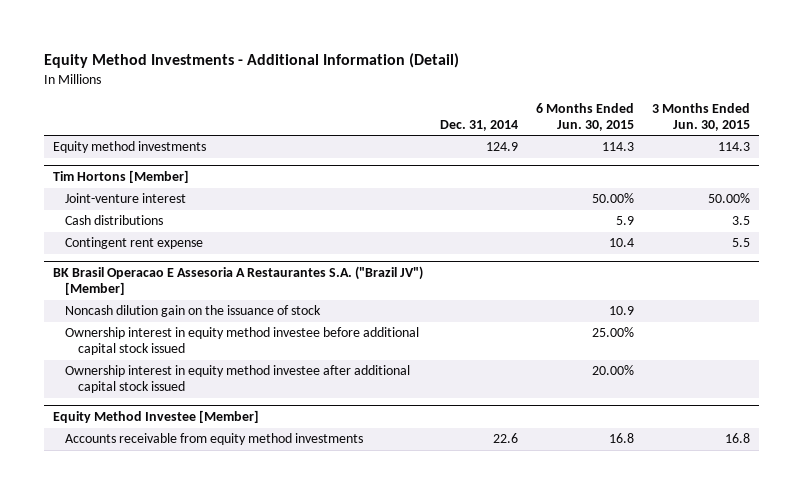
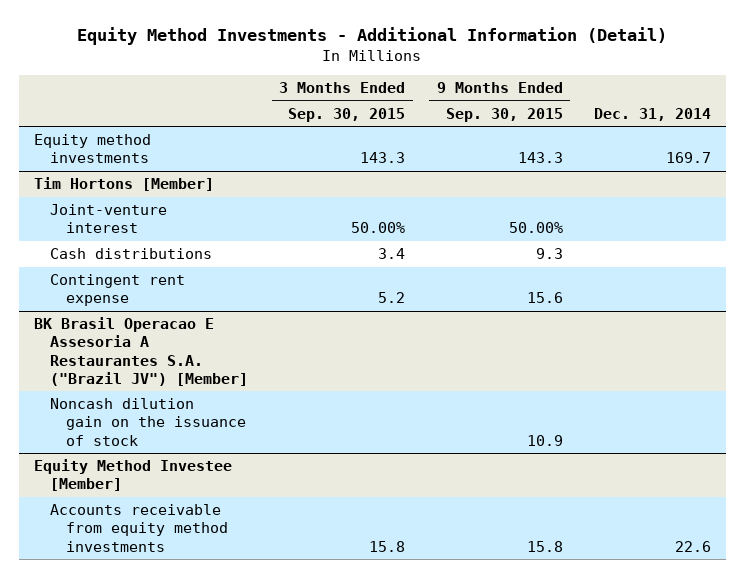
- | Dec. 31, 2014 | 6 Months Ended Jun. 30, 2015 | 3 Months Ended Jun. 30, 2015
+ | 3 Months Ended Sep. 30, 2015 | 9 Months Ended Sep. 30, 2015 | Dec. 31, 2014
- Equity method investments | 124.9 | 114.3 | 114.3
+ Equity method investments | 143.3 | 143.3 | 169.7
@ BK Brasil Operacao E Assesoria A Restaurantes S.A. ("Brazil JV") [Member]
- Ownership interest in equity method investee before additional capital stock issued | | 25.00% |
- Ownership interest in equity method investee after additional capital stock issued | | 20.00% |

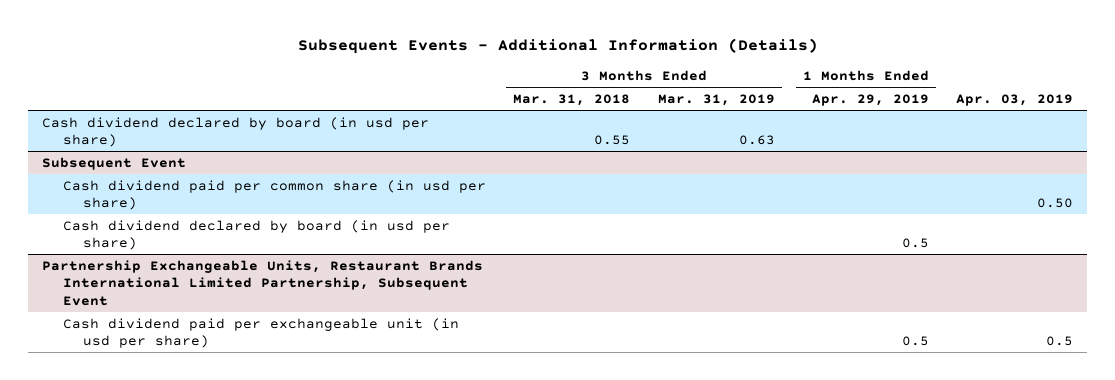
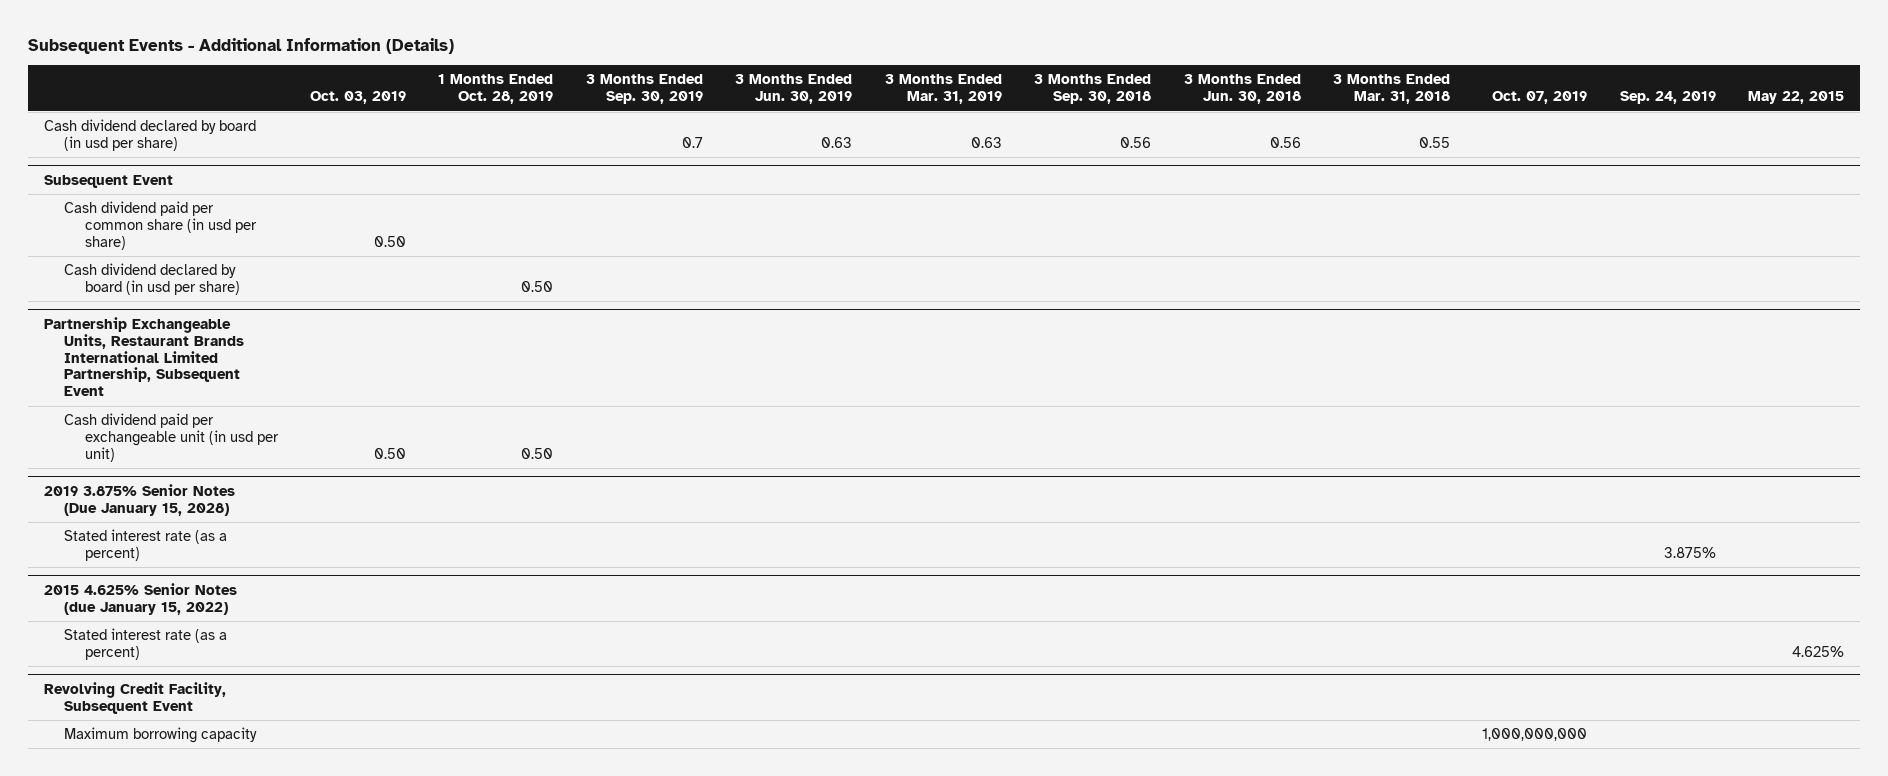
- | 3 Months Ended Mar. 31, 2018 | 3 Months Ended Mar. 31, 2019 | 1 Months Ended Apr. 29, 2019 | Apr. 03, 2019
+ | Oct. 03, 2019 | 1 Months Ended Oct. 28, 2019 | 3 Months Ended Sep. 30, 2019 | 3 Months Ended Jun. 30, 2019 | 3 Months Ended Mar. 31, 2019 | 3 Months Ended Sep. 30, 2018 | 3 Months Ended Jun. 30, 2018 | 3 Months Ended Mar. 31, 2018 | Oct. 07, 2019 | Sep. 24, 2019 | May 22, 2015
@ Partnership Exchangeable Units, Restaurant Brands International Limited Partnership, Subsequent Event
- Cash dividend paid per exchangeable unit (in usd per share) | | | 0.5 | 0.5
+ Cash dividend paid per exchangeable unit (in usd per unit) | 0.50 | 0.50 | | | | | | | | |
+ 2019 3.875% Senior Notes (Due January 15, 2028)
+ Stated interest rate (as a percent) | | | | | | | | | | 3.875% |
+ 2015 4.625% Senior Notes (due January 15, 2022)
+ Stated interest rate (as a percent) | | | | | | | | | | | 4.625%
+ Revolving Credit Facility, Subsequent Event
+ Maximum borrowing capacity | | | | | | | | | 1,000,000,000 | |

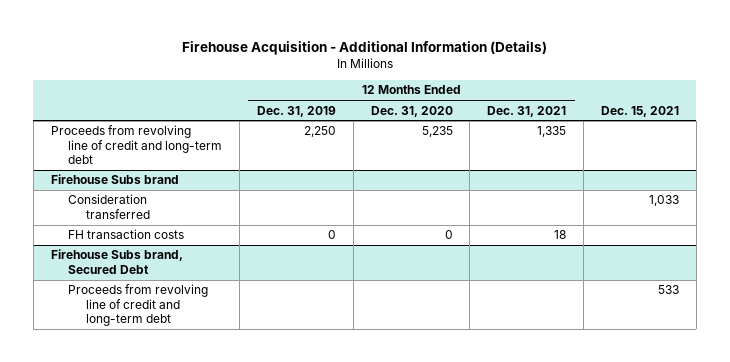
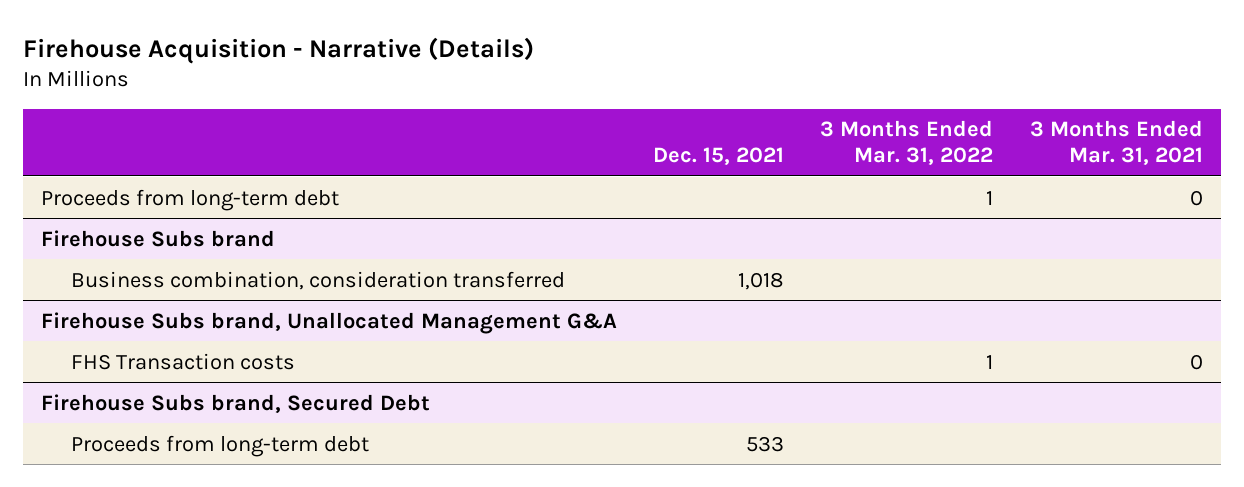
- Firehouse Acquisition - Additional Information (Details)
+ Firehouse Acquisition - Narrative (Details)
- | 12 Months Ended Dec. 31, 2019 | 12 Months Ended Dec. 31, 2020 | 12 Months Ended Dec. 31, 2021 | Dec. 15, 2021
+ | Dec. 15, 2021 | 3 Months Ended Mar. 31, 2022 | 3 Months Ended Mar. 31, 2021
- Proceeds from revolving line of credit and long-term debt | 2,250 | 5,235 | 1,335 |
+ Proceeds from long-term debt | | 1 | 0
@ Firehouse Subs brand
- Consideration transferred | | | | 1,033
- FH transaction costs | 0 | 0 | 18 |
+ Business combination, consideration transferred | 1,018 | |
+ Firehouse Subs brand, Unallocated Management G&A
+ FHS Transaction costs | | 1 | 0
@ Firehouse Subs brand, Secured Debt
- Proceeds from revolving line of credit and long-term debt | | | | 533
+ Proceeds from long-term debt | 533 | |

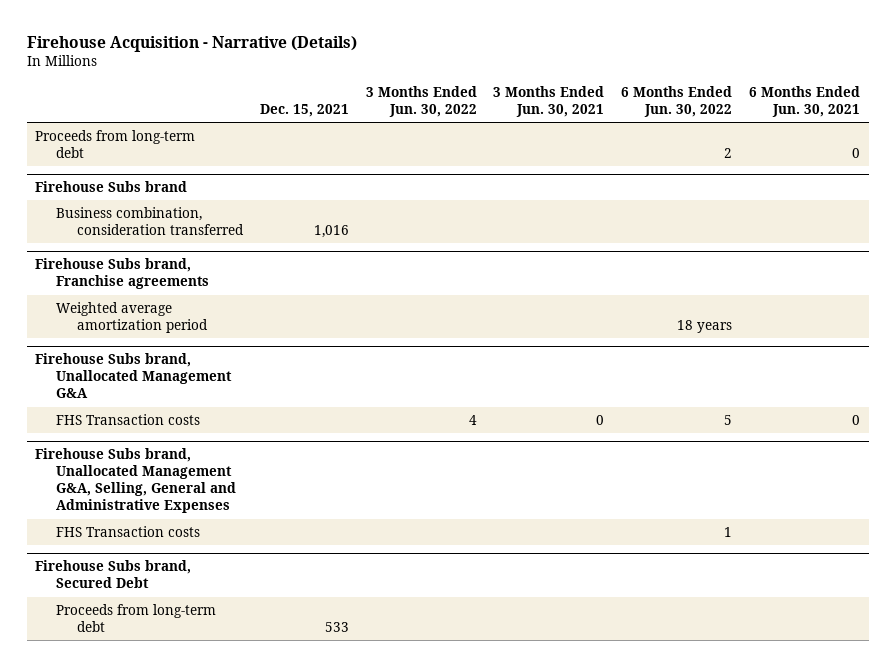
- | Dec. 15, 2021 | 3 Months Ended Mar. 31, 2022 | 3 Months Ended Mar. 31, 2021
+ | Dec. 15, 2021 | 3 Months Ended Jun. 30, 2022 | 3 Months Ended Jun. 30, 2021 | 6 Months Ended Jun. 30, 2022 | 6 Months Ended Jun. 30, 2021
@ Firehouse Subs brand
- Business combination, consideration transferred | 1,018 | |
+ Business combination, consideration transferred | 1,016 | | | |
+ Firehouse Subs brand, Franchise agreements
+ Weighted average amortization period | | | | 18 years |
+ Firehouse Subs brand, Unallocated Management G&A, Selling, General and Administrative Expenses
+ FHS Transaction costs | | | | 1 |

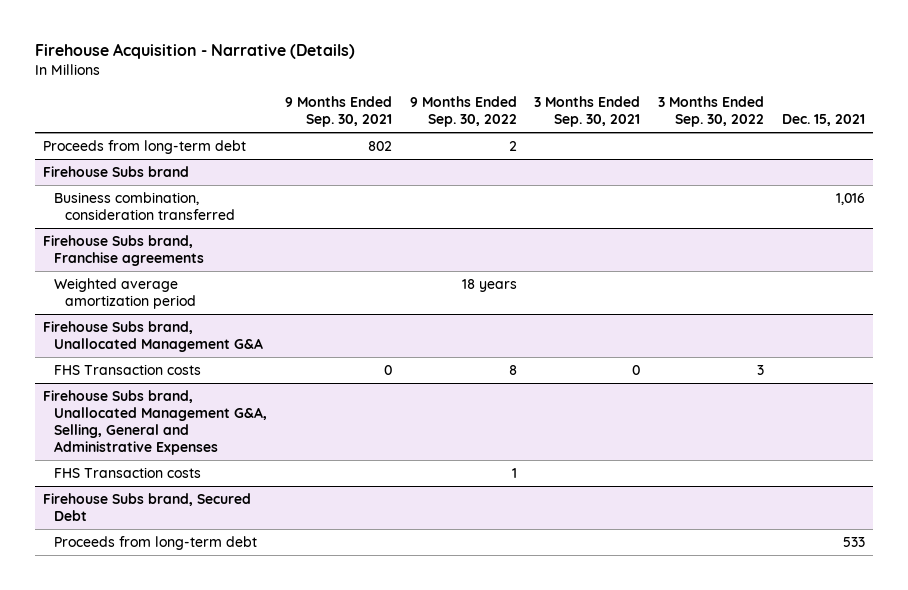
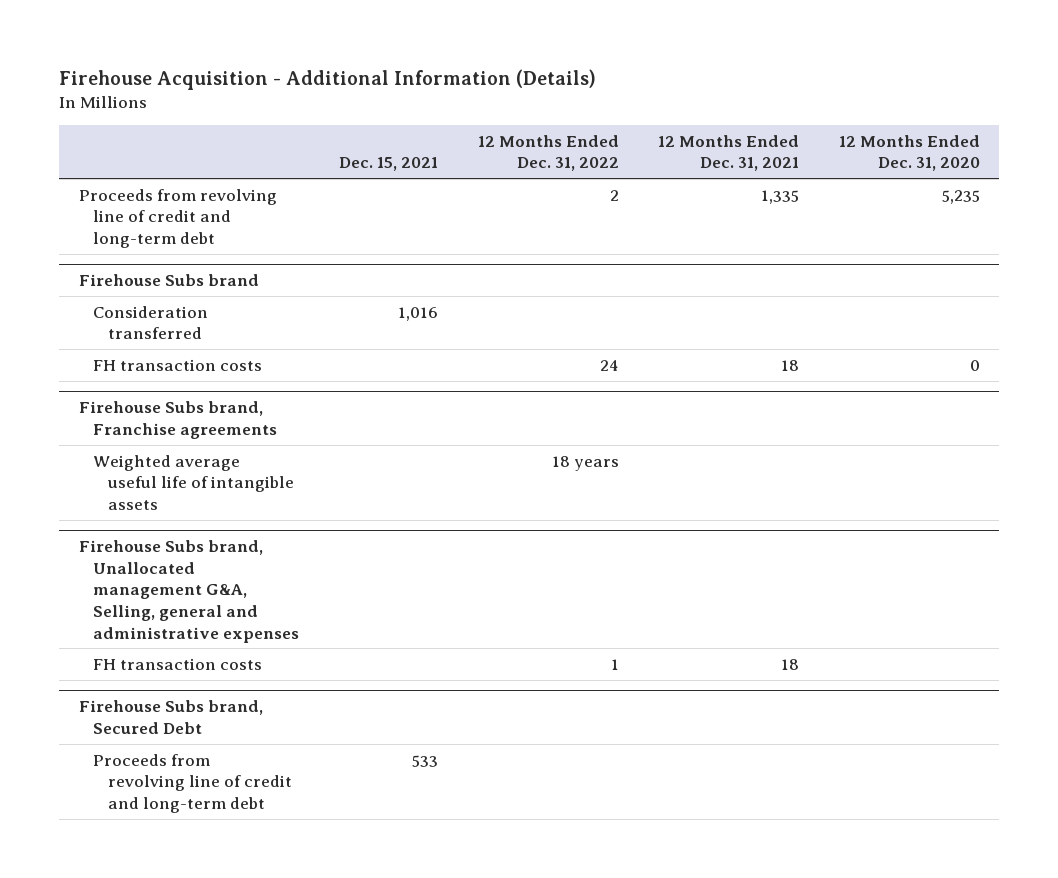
- Firehouse Acquisition - Narrative (Details)
+ Firehouse Acquisition - Additional Information (Details)
- | 9 Months Ended Sep. 30, 2021 | 9 Months Ended Sep. 30, 2022 | 3 Months Ended Sep. 30, 2021 | 3 Months Ended Sep. 30, 2022 | Dec. 15, 2021
+ | Dec. 15, 2021 | 12 Months Ended Dec. 31, 2022 | 12 Months Ended Dec. 31, 2021 | 12 Months Ended Dec. 31, 2020
- Proceeds from long-term debt | 802 | 2 | | |
+ Proceeds from revolving line of credit and long-term debt | | 2 | 1,335 | 5,235
@ Firehouse Subs brand
- Business combination, consideration transferred | | | | | 1,016
+ Consideration transferred | 1,016 | | |
+ FH transaction costs | | 24 | 18 | 0
@ Firehouse Subs brand, Franchise agreements
- Weighted average amortization period | | 18 years | | |
- Firehouse Subs brand, Unallocated Management G&A
- FHS Transaction costs | 0 | 8 | 0 | 3 |
- Firehouse Subs brand, Unallocated Management G&A, Selling, General and Administrative Expenses
- FHS Transaction costs | | 1 | | |
@ Firehouse Subs brand, Franchise agreements
+ Weighted average useful life of intangible assets | | 18 years | |
+ Firehouse Subs brand, Unallocated management G&A, Selling, general and administrative expenses
+ FH transaction costs | | 1 | 18 |
@ Firehouse Subs brand, Secured Debt
- Proceeds from long-term debt | | | | | 533
+ Proceeds from revolving line of credit and long-term debt | 533 | | |

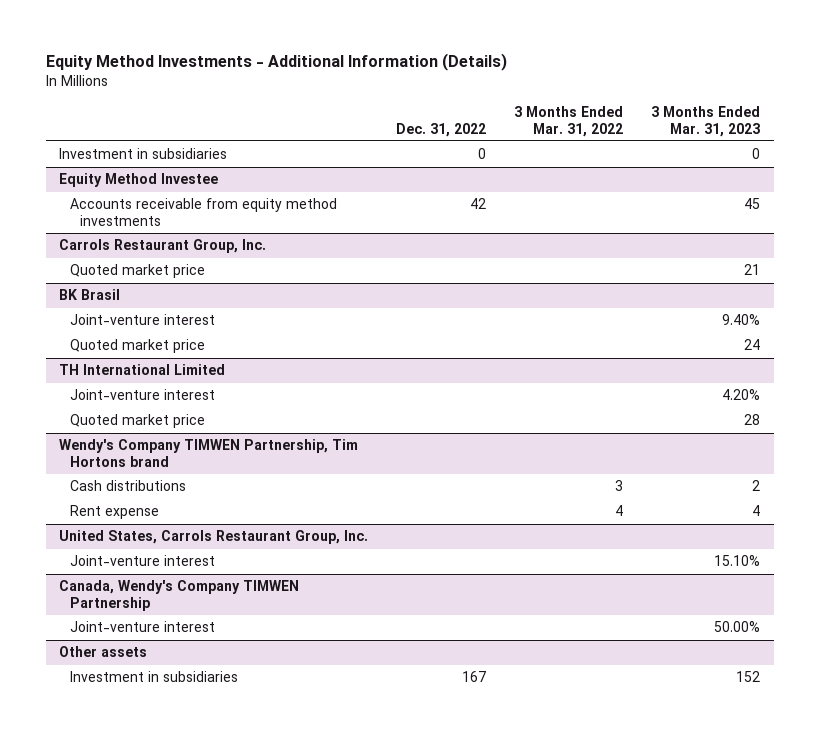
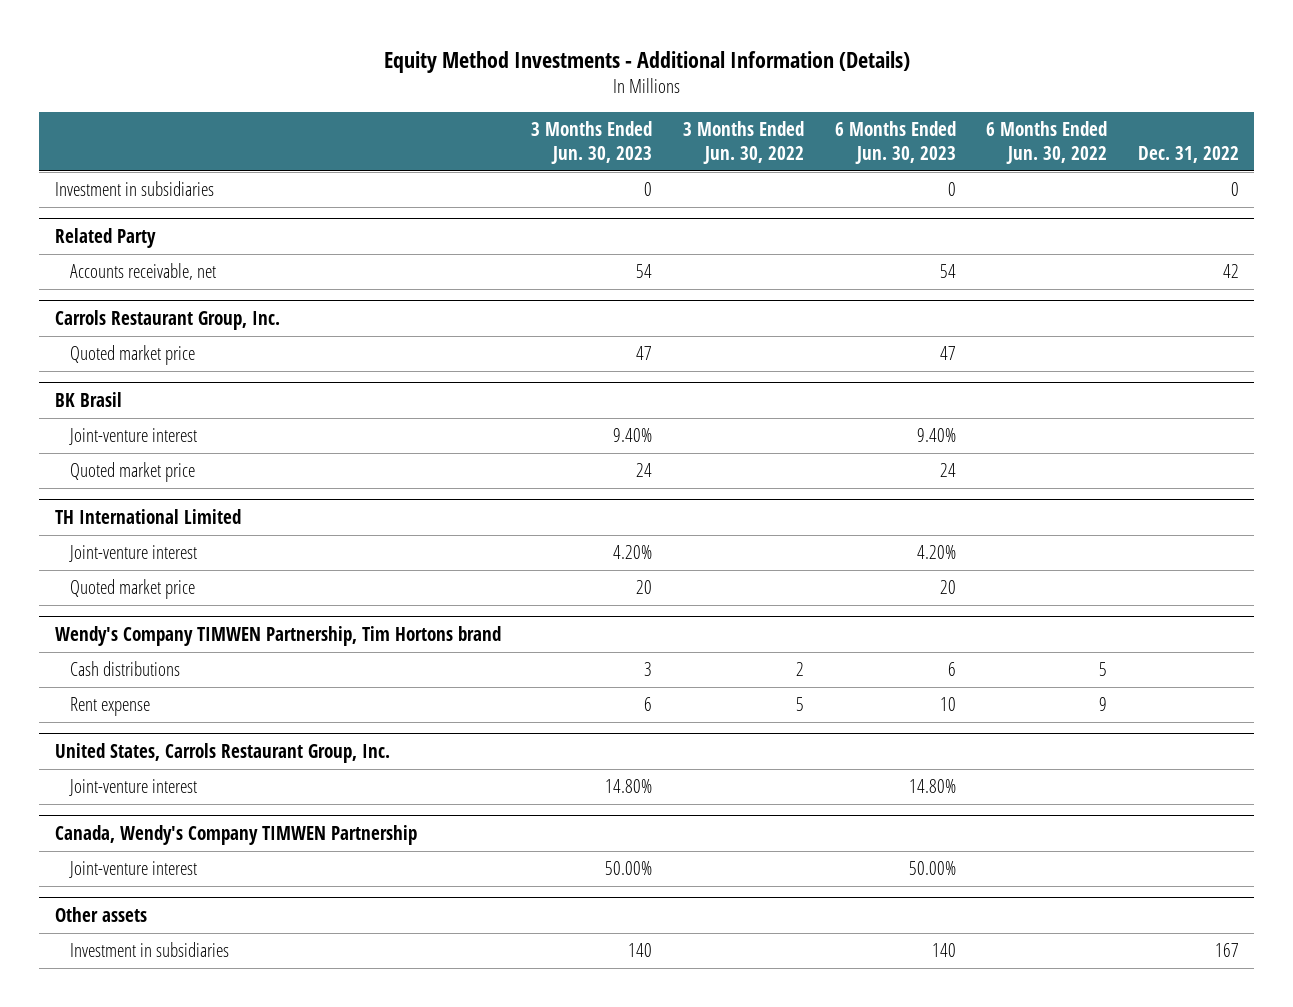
- | Dec. 31, 2022 | 3 Months Ended Mar. 31, 2022 | 3 Months Ended Mar. 31, 2023
+ | 3 Months Ended Jun. 30, 2023 | 3 Months Ended Jun. 30, 2022 | 6 Months Ended Jun. 30, 2023 | 6 Months Ended Jun. 30, 2022 | Dec. 31, 2022
- Equity Method Investee
- Accounts receivable from equity method investments | 42 | | 45
+ Related Party
+ Accounts receivable, net | 54 | | 54 | | 42

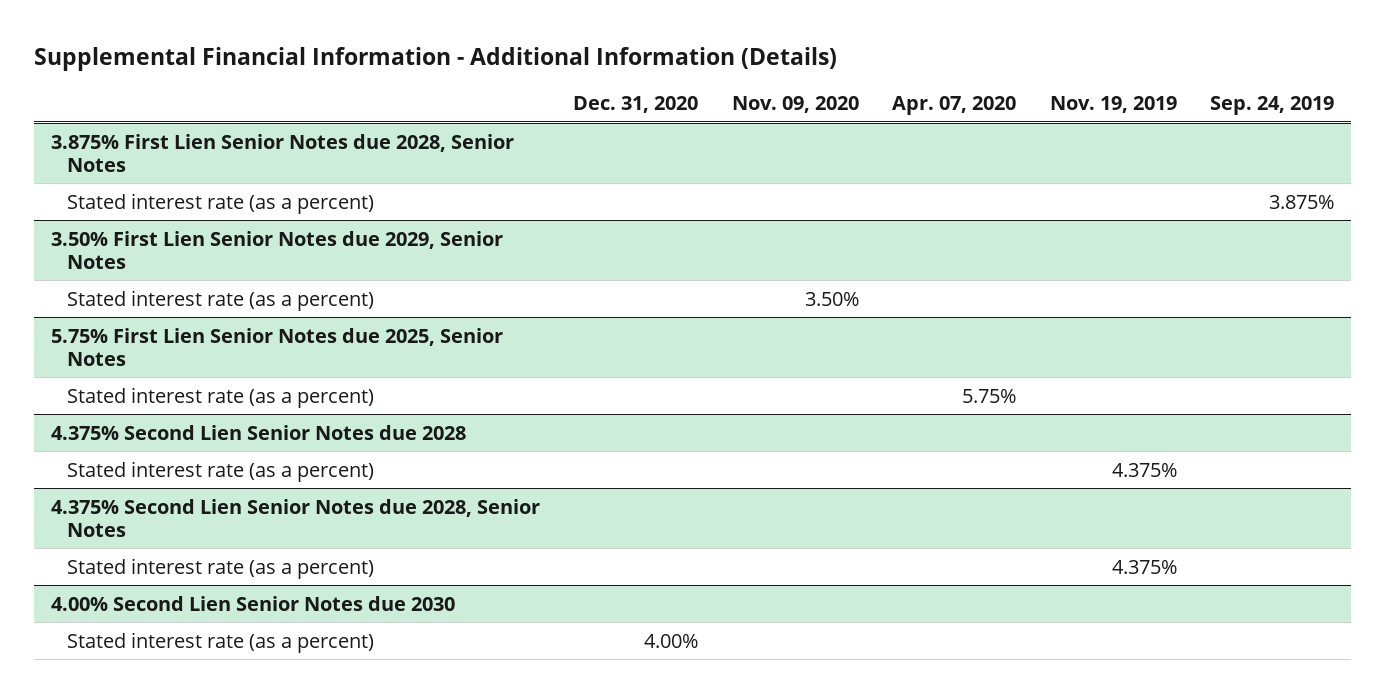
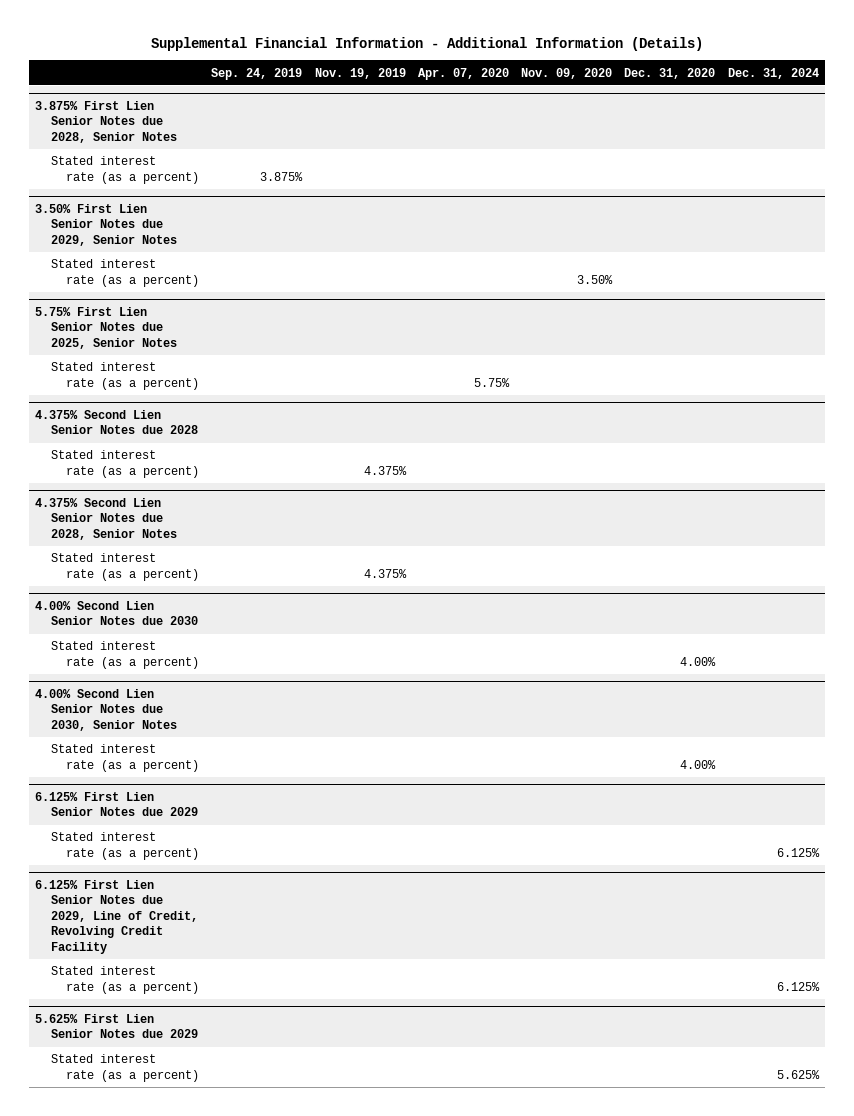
- | Dec. 31, 2020 | Nov. 09, 2020 | Apr. 07, 2020 | Nov. 19, 2019 | Sep. 24, 2019
+ | Sep. 24, 2019 | Nov. 19, 2019 | Apr. 07, 2020 | Nov. 09, 2020 | Dec. 31, 2020 | Dec. 31, 2024
+ 4.00% Second Lien Senior Notes due 2030, Senior Notes
+ Stated interest rate (as a percent) | | | | | 4.00% |
+ 6.125% First Lien Senior Notes due 2029
+ Stated interest rate (as a percent) | | | | | | 6.125%
+ 6.125% First Lien Senior Notes due 2029, Line of Credit, Revolving Credit Facility
+ Stated interest rate (as a percent) | | | | | | 6.125%
+ 5.625% First Lien Senior Notes due 2029
+ Stated interest rate (as a percent) | | | | | | 5.625%

